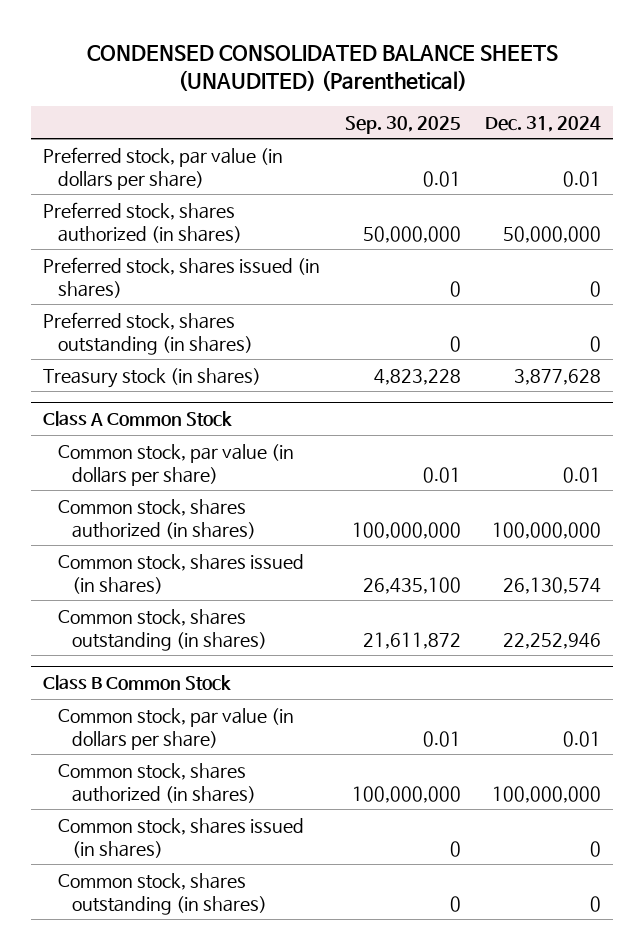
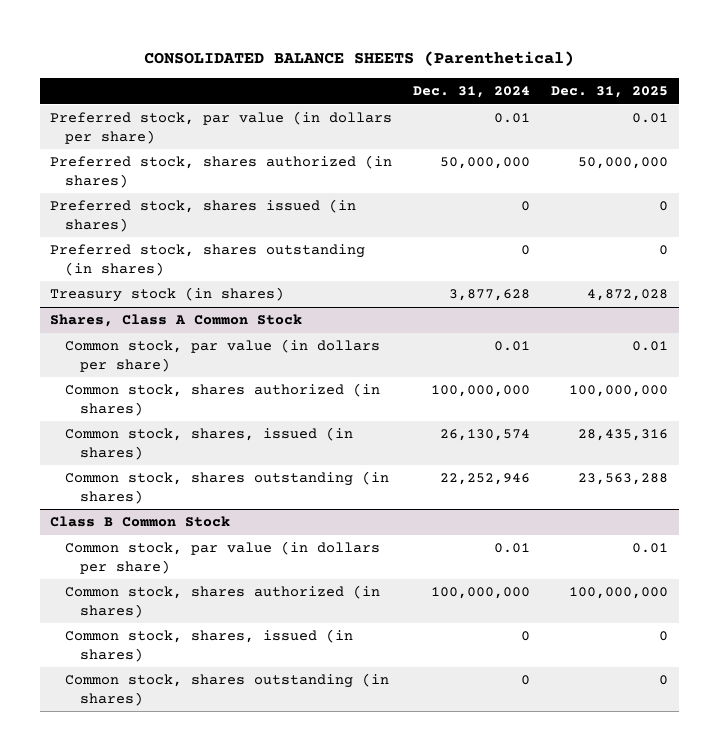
- CONDENSED CONSOLIDATED BALANCE SHEETS (UNAUDITED) (Parenthetical)
+ CONSOLIDATED BALANCE SHEETS (Parenthetical)
- | Sep. 30, 2025 | Dec. 31, 2024
+ | Dec. 31, 2024 | Dec. 31, 2025
- Class A Common Stock
+ Shares, Class A Common Stock
- Common stock, shares issued (in shares) | 26,435,100 | 26,130,574
+ Common stock, shares, issued (in shares) | 26,130,574 | 28,435,316
@ Class B Common Stock
- Common stock, shares issued (in shares) | 0 | 0
+ Common stock, shares, issued (in shares) | 0 | 0

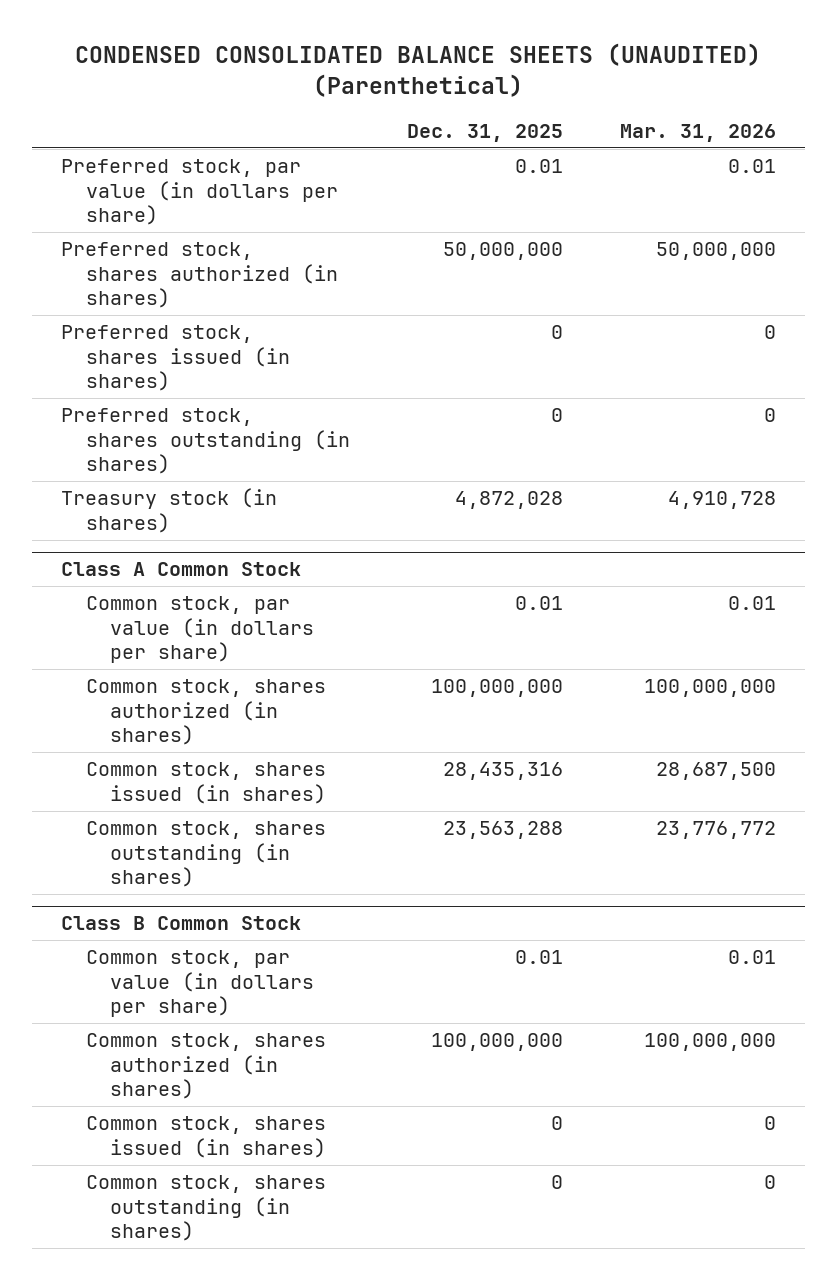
- CONSOLIDATED BALANCE SHEETS (Parenthetical)
+ CONDENSED CONSOLIDATED BALANCE SHEETS (UNAUDITED) (Parenthetical)
- | Dec. 31, 2024 | Dec. 31, 2025
+ | Dec. 31, 2025 | Mar. 31, 2026
- Shares, Class A Common Stock
+ Class A Common Stock
- Common stock, shares, issued (in shares) | 26,130,574 | 28,435,316
+ Common stock, shares issued (in shares) | 28,435,316 | 28,687,500
@ Class B Common Stock
- Common stock, shares, issued (in shares) | 0 | 0
+ Common stock, shares issued (in shares) | 0 | 0

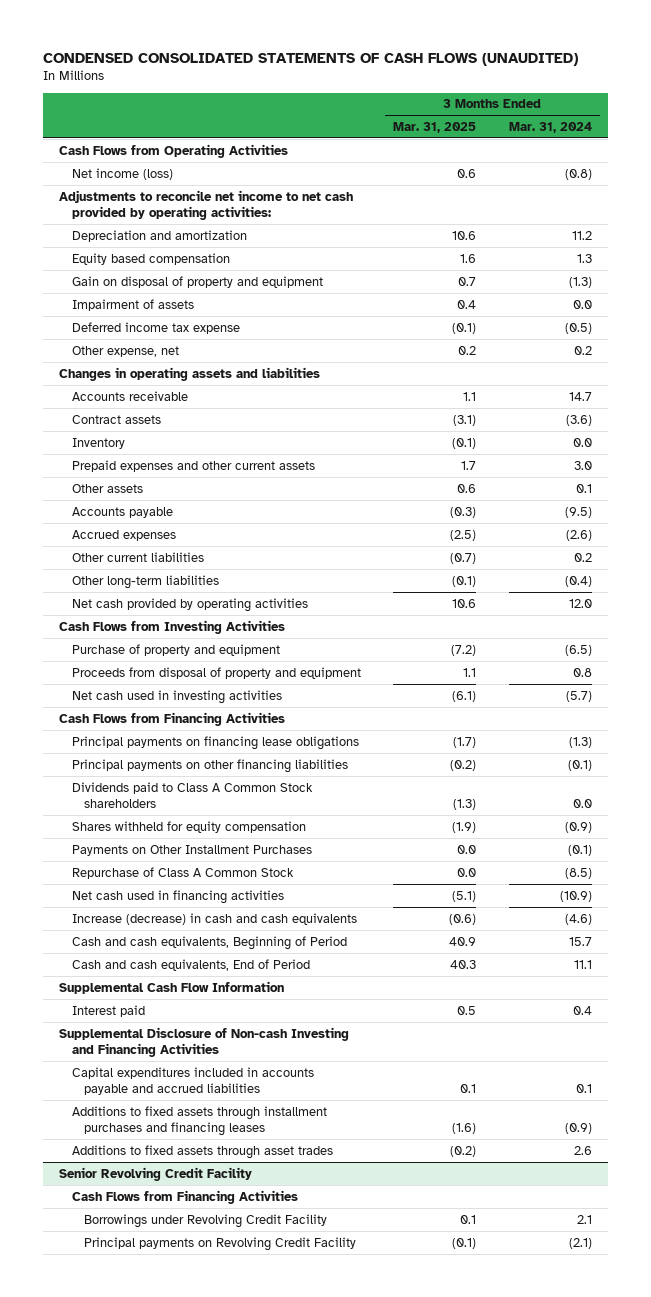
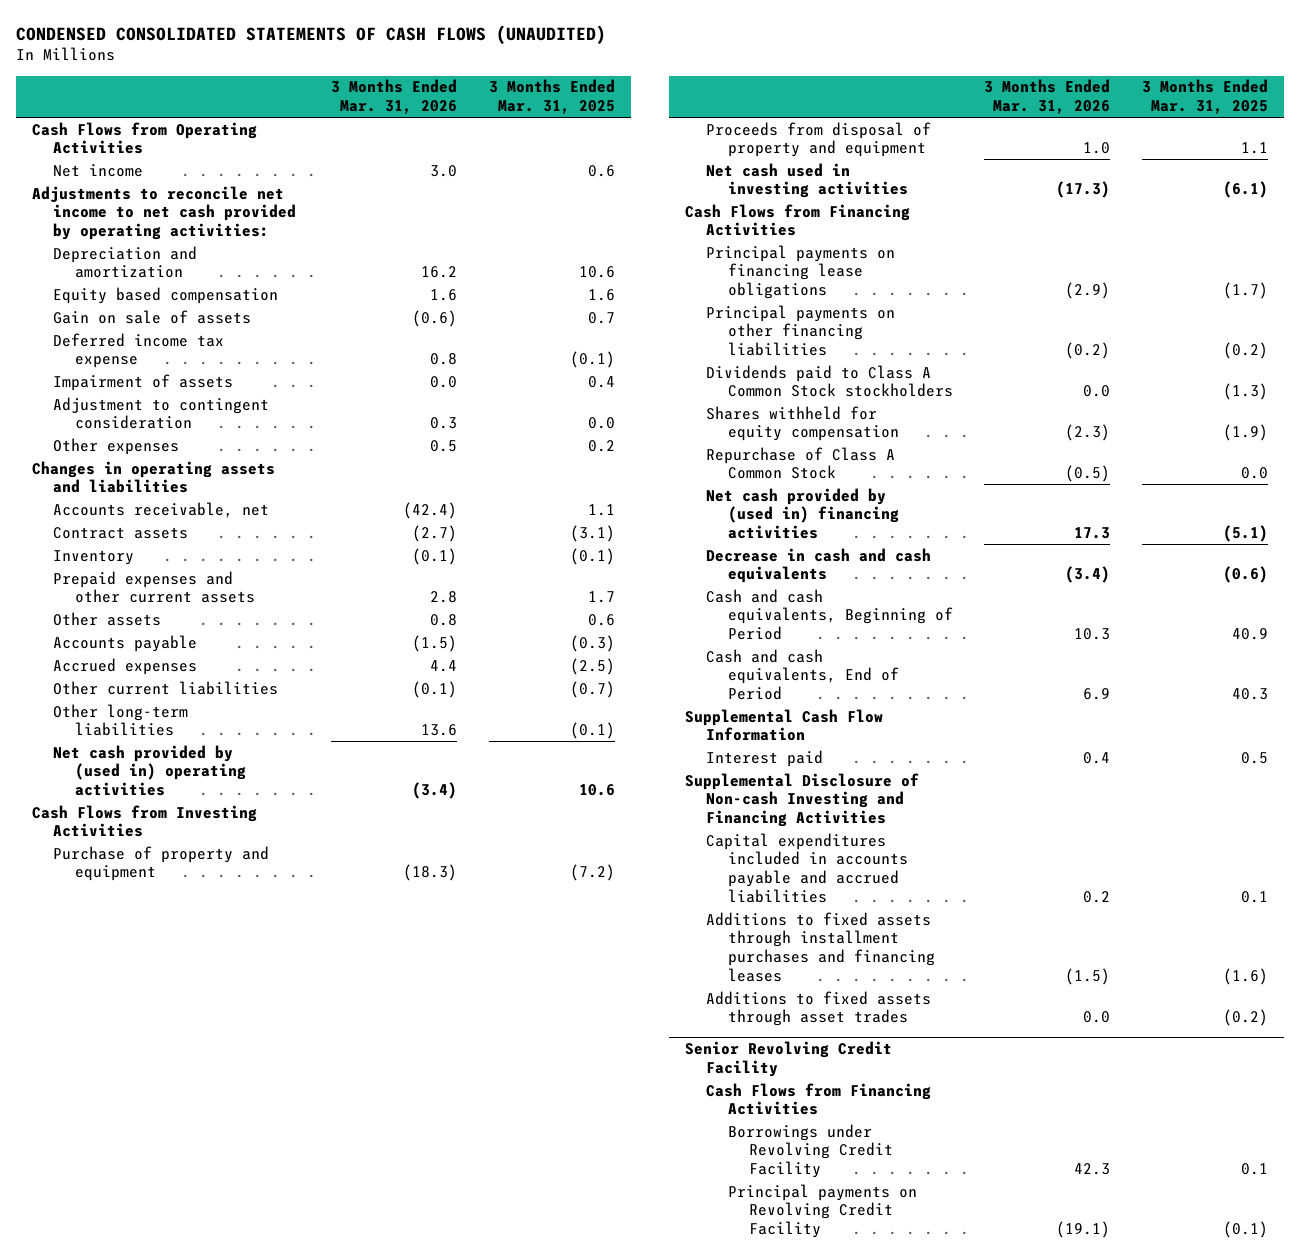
- | 3 Months Ended Mar. 31, 2025 | 3 Months Ended Mar. 31, 2024
+ | 3 Months Ended Mar. 31, 2026 | 3 Months Ended Mar. 31, 2025
- Net income (loss) | 0.6 | (0.8)
+ Net income | 3.0 | 0.6
- Gain on disposal of property and equipment | 0.7 | (1.3)
+ Gain on sale of assets | (0.6) | 0.7
- Other expense, net | 0.2 | 0.2
moved down: Impairment of assets | 0.0 | 0.4
+ Adjustment to contingent consideration | 0.3 | 0.0
+ Other expenses | 0.5 | 0.2
- Accounts receivable | 1.1 | 14.7
+ Accounts receivable, net | (42.4) | 1.1
- Net cash provided by operating activities | 10.6 | 12.0
+ Net cash provided by (used in) operating activities | (3.4) | 10.6
- Dividends paid to Class A Common Stock shareholders | (1.3) | 0.0
+ Dividends paid to Class A Common Stock stockholders | 0.0 | (1.3)
- Payments on Other Installment Purchases | 0.0 | (0.1)
- Net cash used in financing activities | (5.1) | (10.9)
- Increase (decrease) in cash and cash equivalents | (0.6) | (4.6)
+ Net cash provided by (used in) financing activities | 17.3 | (5.1)
+ Decrease in cash and cash equivalents | (3.4) | (0.6)

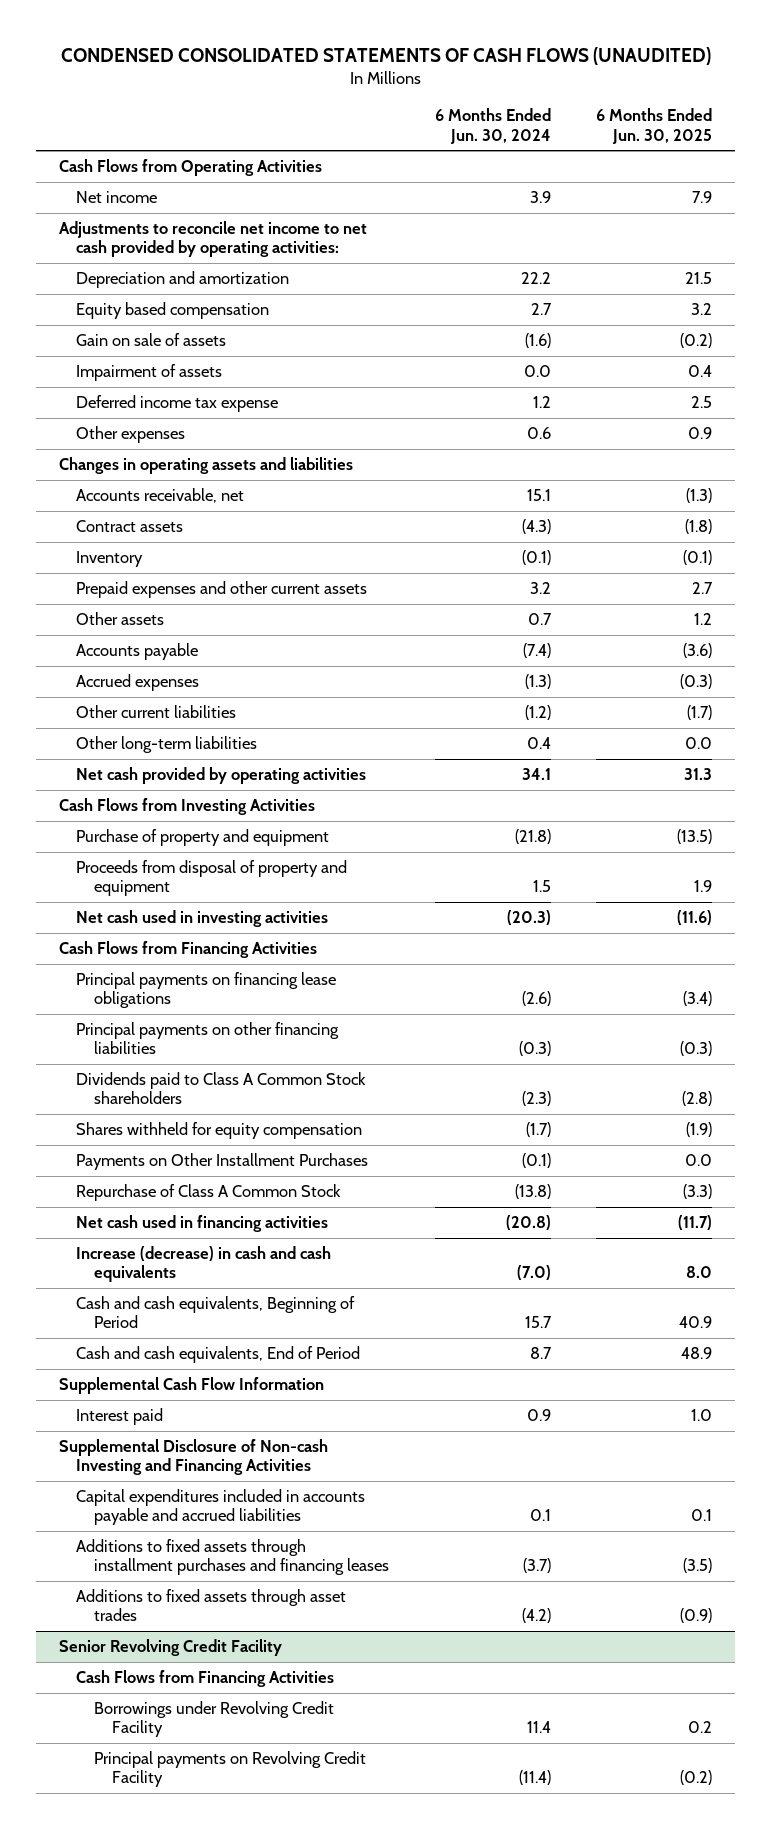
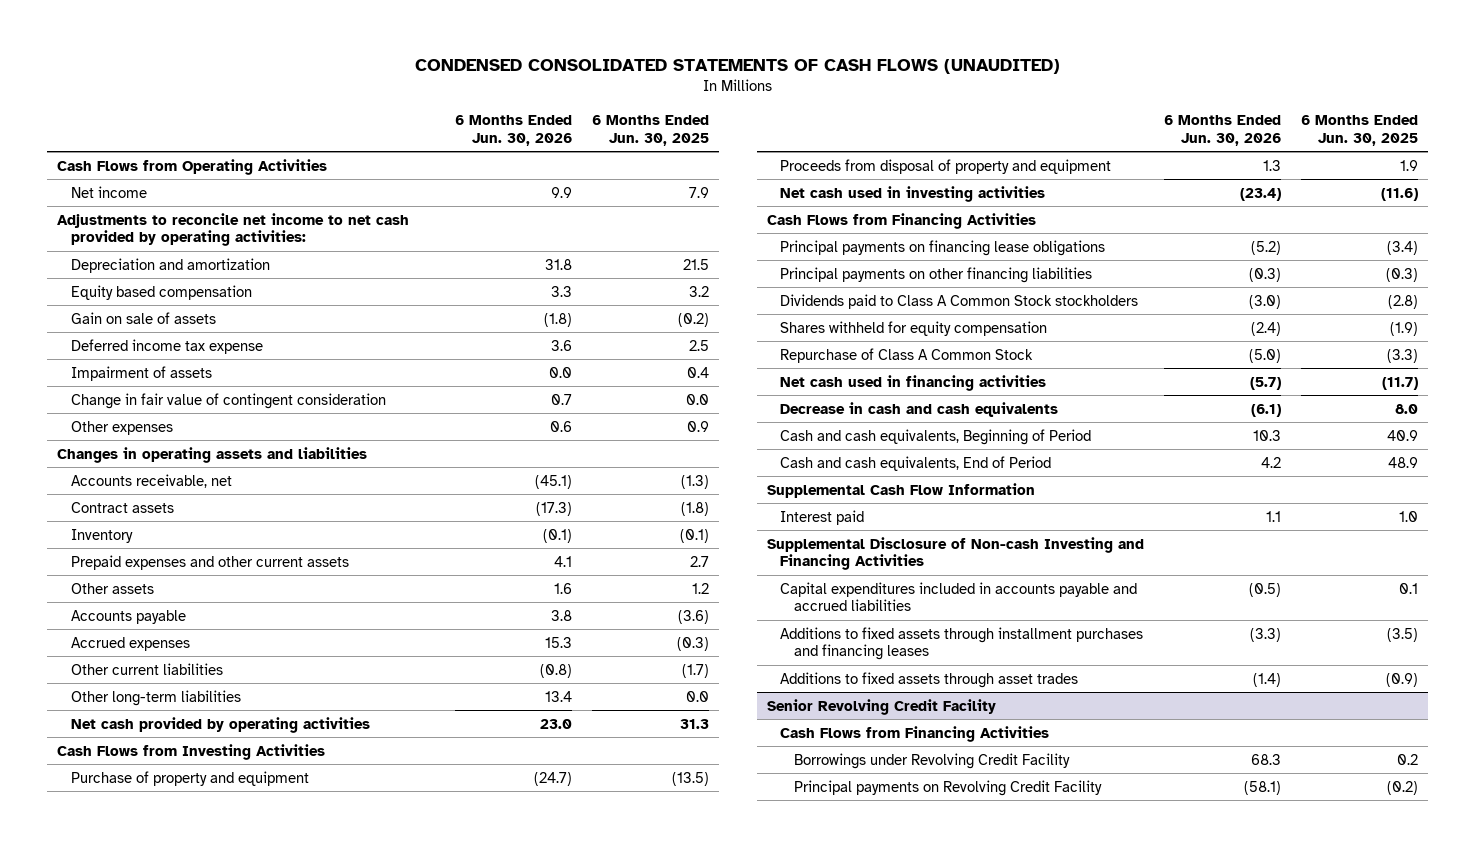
- | 6 Months Ended Jun. 30, 2024 | 6 Months Ended Jun. 30, 2025
+ | 6 Months Ended Jun. 30, 2026 | 6 Months Ended Jun. 30, 2025
moved down: Impairment of assets | 0.0 | 0.4
+ Change in fair value of contingent consideration | 0.7 | 0.0
- Dividends paid to Class A Common Stock shareholders | (2.3) | (2.8)
+ Dividends paid to Class A Common Stock stockholders | (3.0) | (2.8)
- Payments on Other Installment Purchases | (0.1) | 0.0
- Increase (decrease) in cash and cash equivalents | (7.0) | 8.0
+ Decrease in cash and cash equivalents | (6.1) | 8.0

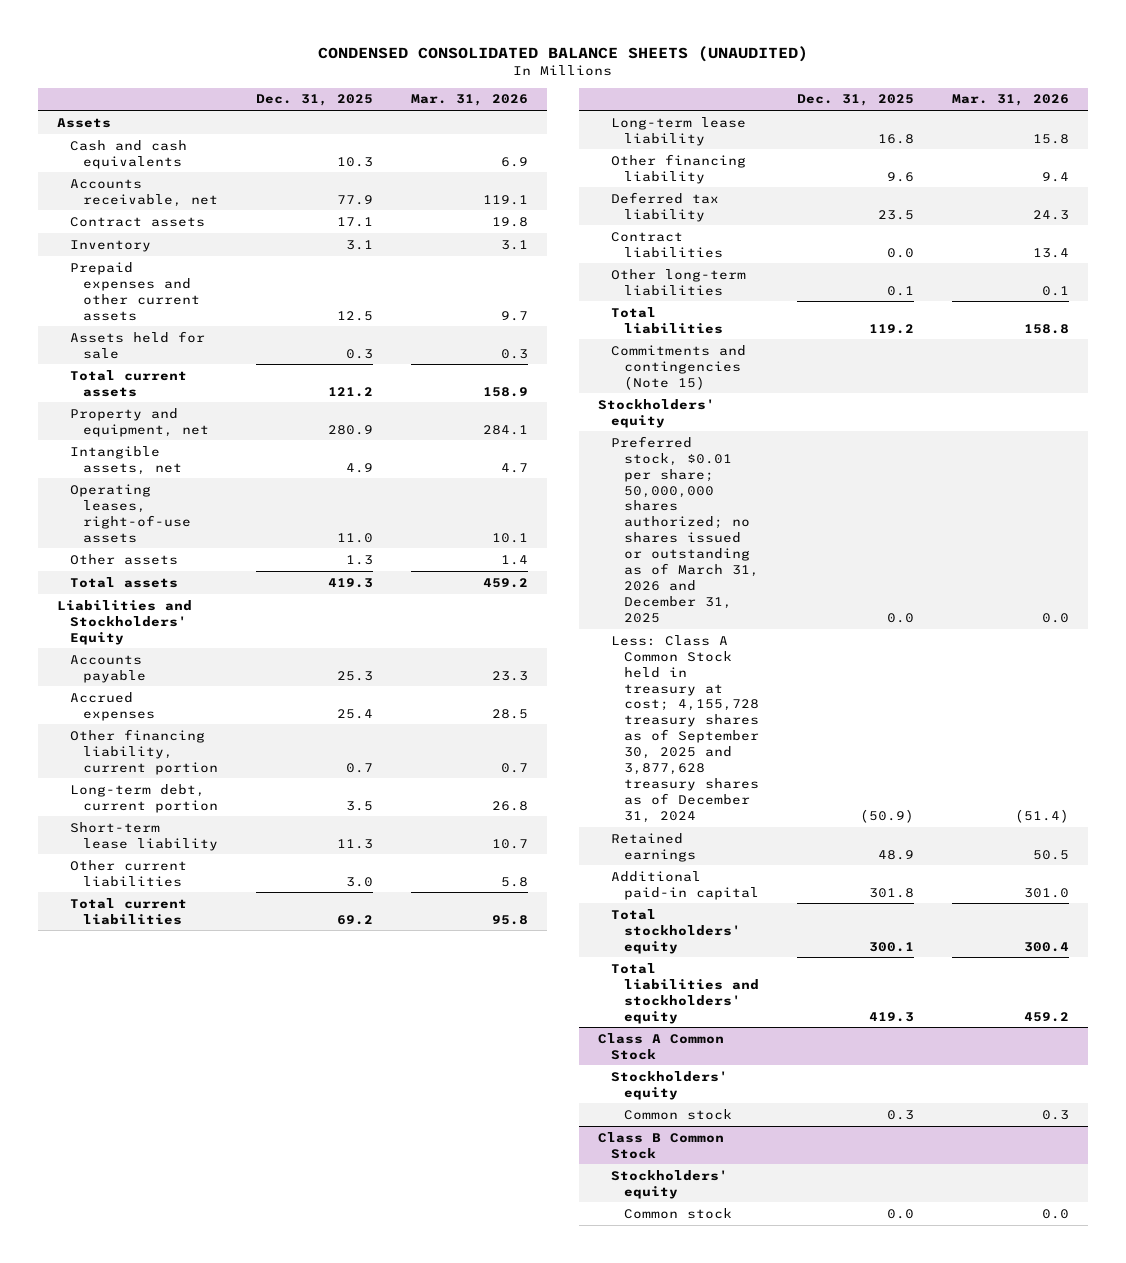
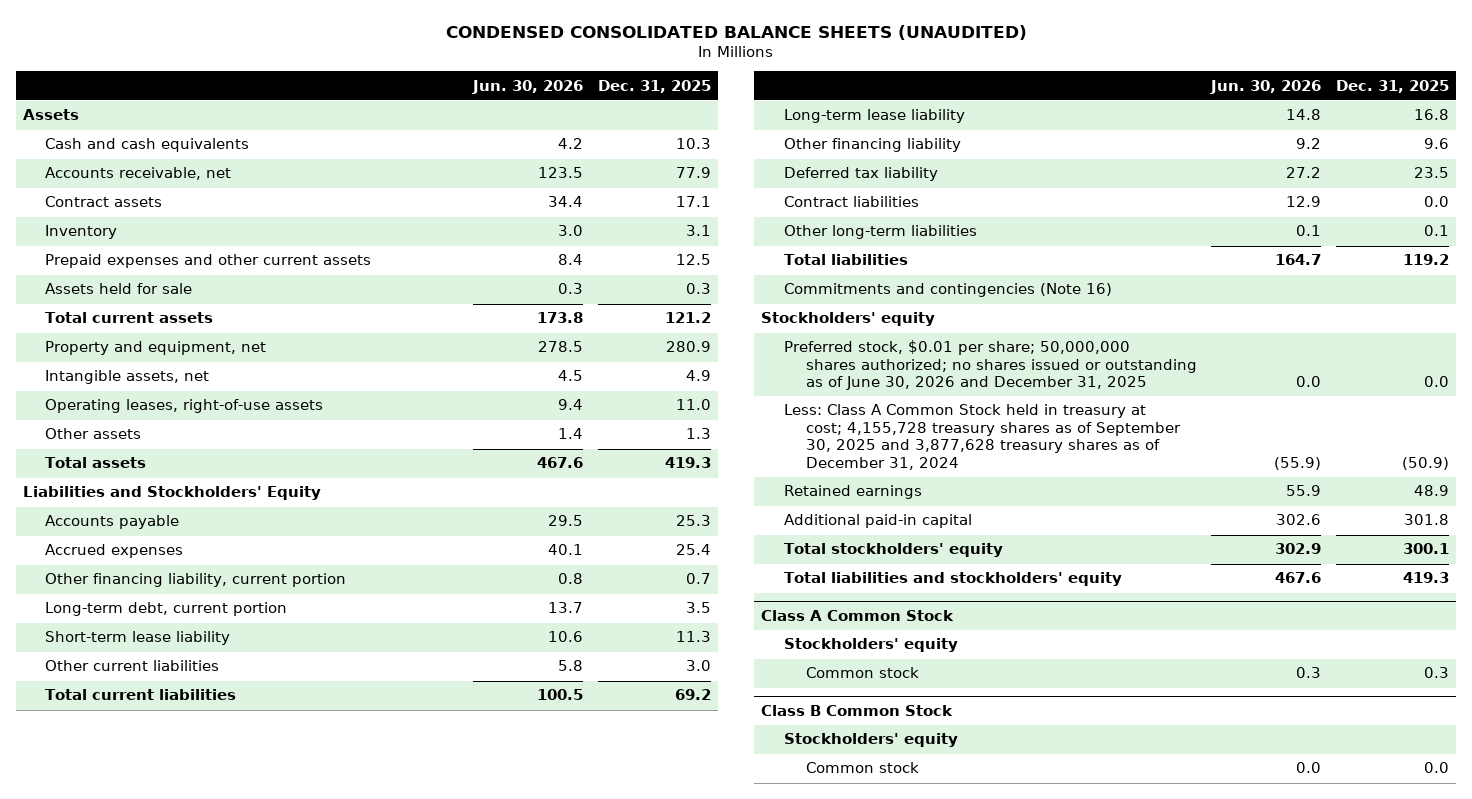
- | Dec. 31, 2025 | Mar. 31, 2026
+ | Jun. 30, 2026 | Dec. 31, 2025
- Commitments and contingencies (Note 15)
+ Commitments and contingencies (Note 16)
- Preferred stock, $0.01 per share; 50,000,000 shares authorized; no shares issued or outstanding as of March 31, 2026 and December 31, 2025 | 0.0 | 0.0
+ Preferred stock, $0.01 per share; 50,000,000 shares authorized; no shares issued or outstanding as of June 30, 2026 and December 31, 2025 | 0.0 | 0.0

